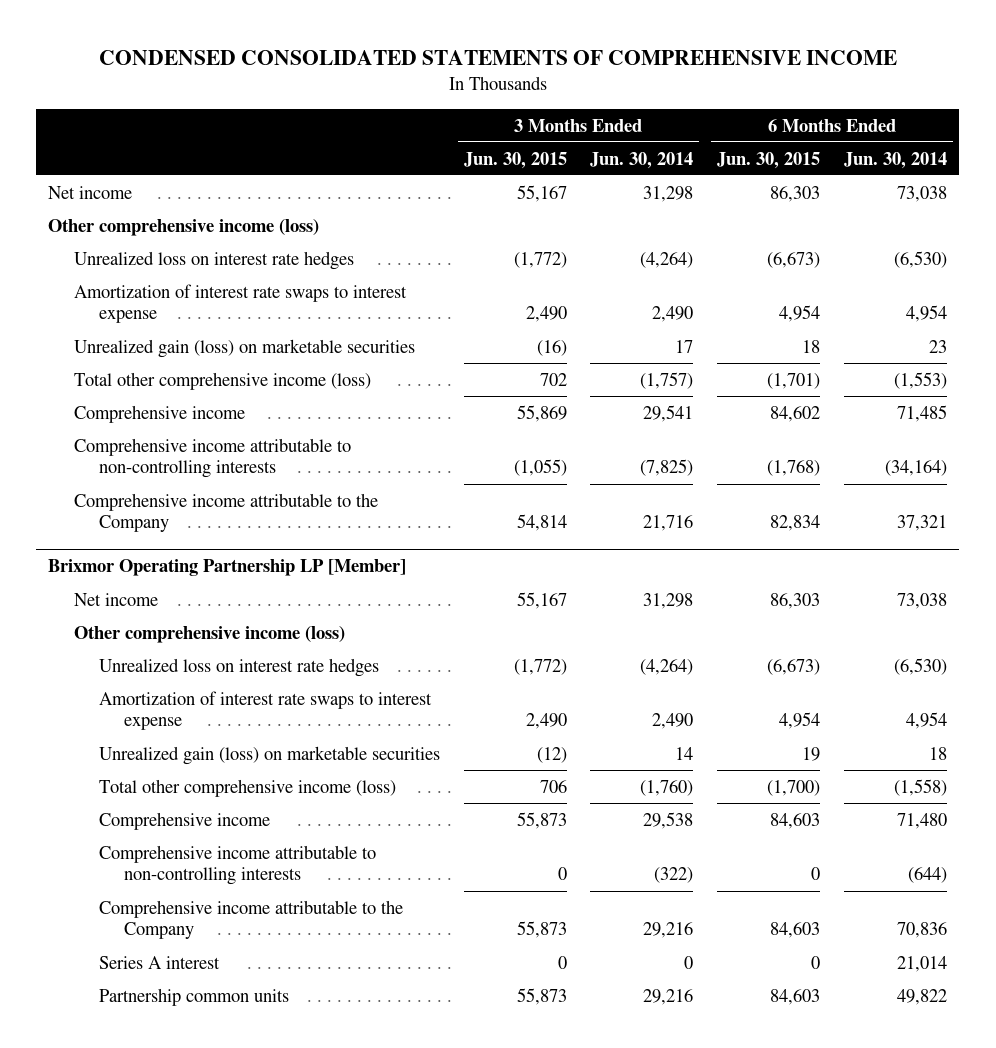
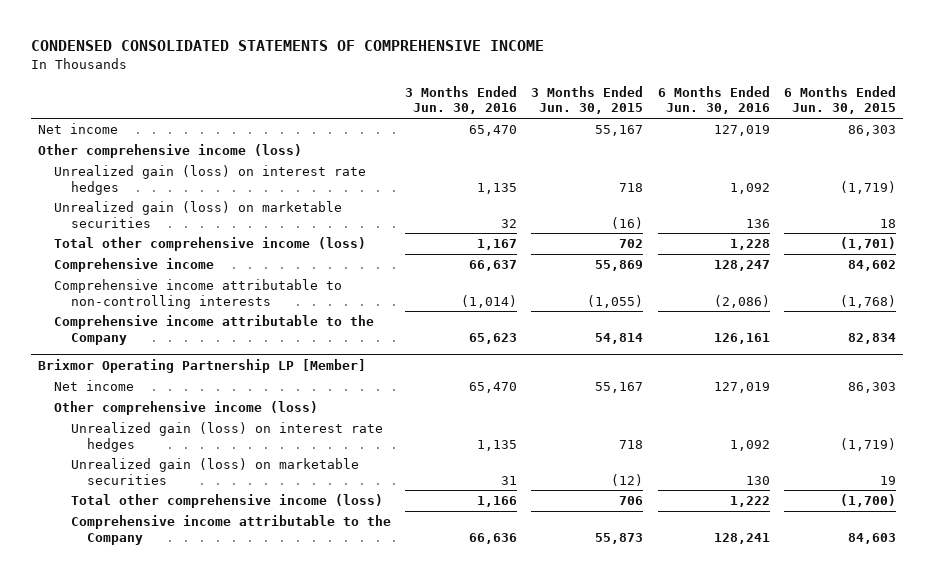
- | 3 Months Ended Jun. 30, 2015 | 3 Months Ended Jun. 30, 2014 | 6 Months Ended Jun. 30, 2015 | 6 Months Ended Jun. 30, 2014
+ | 3 Months Ended Jun. 30, 2016 | 3 Months Ended Jun. 30, 2015 | 6 Months Ended Jun. 30, 2016 | 6 Months Ended Jun. 30, 2015
- Unrealized loss on interest rate hedges | (1,772) | (4,264) | (6,673) | (6,530)
- Amortization of interest rate swaps to interest expense | 2,490 | 2,490 | 4,954 | 4,954
+ Unrealized gain (loss) on interest rate hedges | 1,135 | 718 | 1,092 | (1,719)
@ Brixmor Operating Partnership LP [Member]
- Unrealized loss on interest rate hedges | (1,772) | (4,264) | (6,673) | (6,530)
- Amortization of interest rate swaps to interest expense | 2,490 | 2,490 | 4,954 | 4,954
+ Unrealized gain (loss) on interest rate hedges | 1,135 | 718 | 1,092 | (1,719)
- Comprehensive income | 55,873 | 29,538 | 84,603 | 71,480
- Comprehensive income attributable to non-controlling interests | 0 | (322) | 0 | (644)
- Series A interest | 0 | 0 | 0 | 21,014
- Partnership common units | 55,873 | 29,216 | 84,603 | 49,822

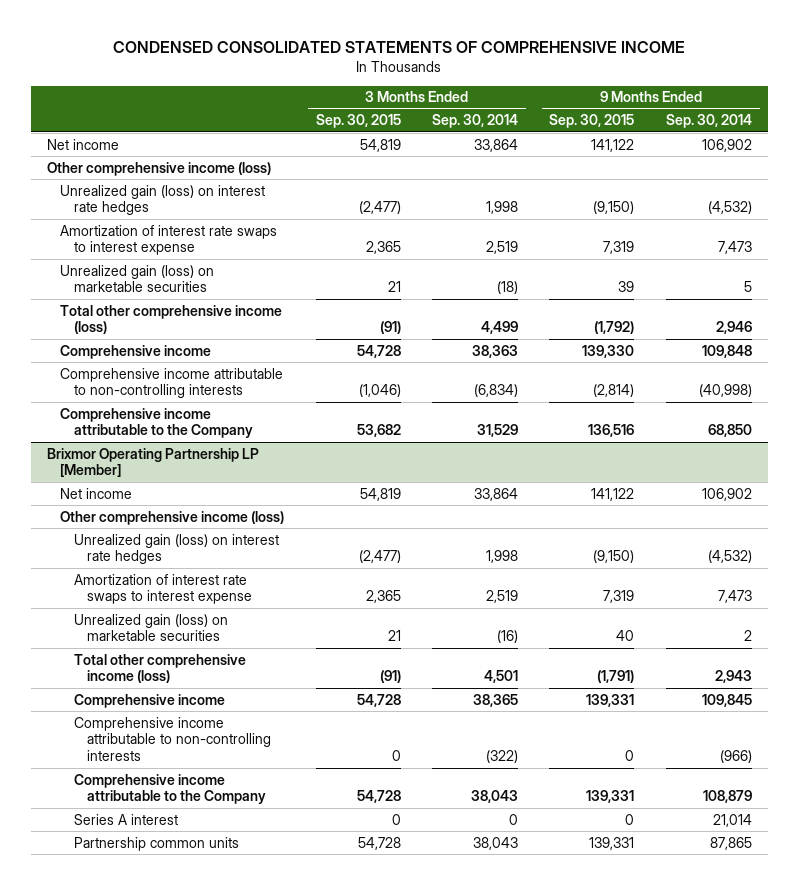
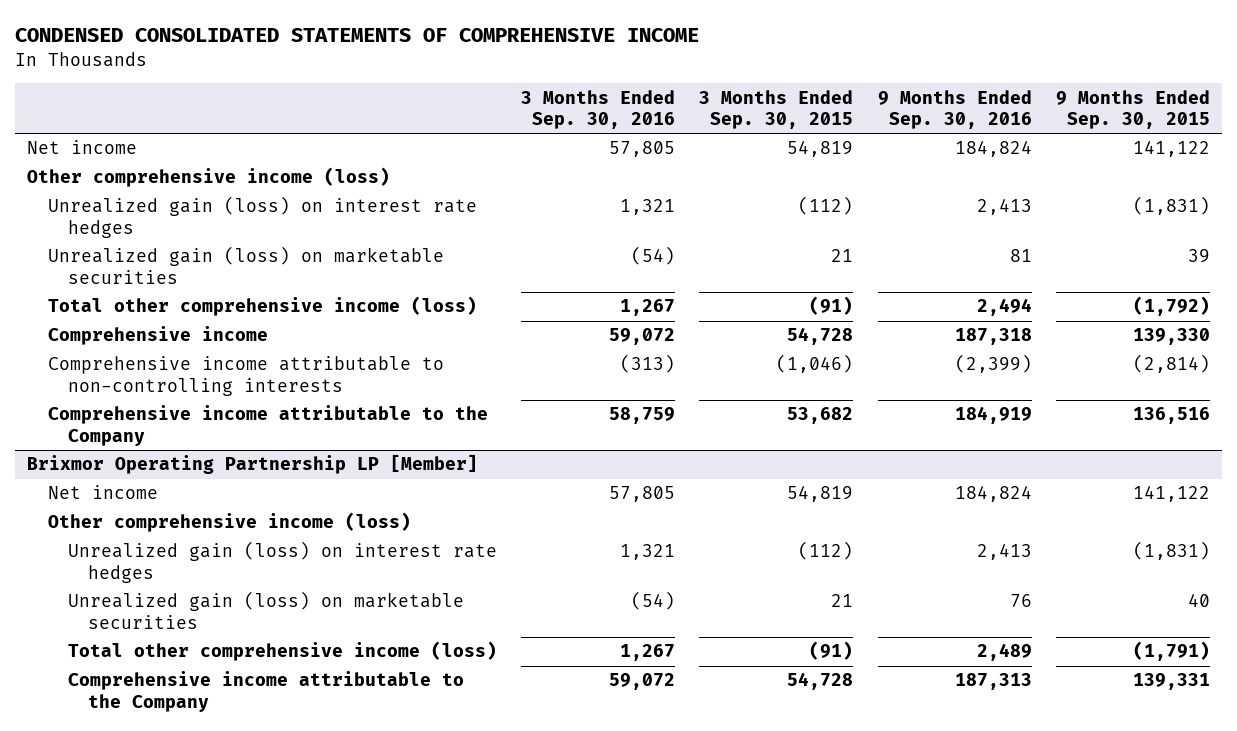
- | 3 Months Ended Sep. 30, 2015 | 3 Months Ended Sep. 30, 2014 | 9 Months Ended Sep. 30, 2015 | 9 Months Ended Sep. 30, 2014
+ | 3 Months Ended Sep. 30, 2016 | 3 Months Ended Sep. 30, 2015 | 9 Months Ended Sep. 30, 2016 | 9 Months Ended Sep. 30, 2015
- Unrealized gain (loss) on interest rate hedges | (2,477) | 1,998 | (9,150) | (4,532)
- Amortization of interest rate swaps to interest expense | 2,365 | 2,519 | 7,319 | 7,473
+ Unrealized gain (loss) on interest rate hedges | 1,321 | (112) | 2,413 | (1,831)
@ Brixmor Operating Partnership LP [Member]
- Unrealized gain (loss) on interest rate hedges | (2,477) | 1,998 | (9,150) | (4,532)
- Amortization of interest rate swaps to interest expense | 2,365 | 2,519 | 7,319 | 7,473
+ Unrealized gain (loss) on interest rate hedges | 1,321 | (112) | 2,413 | (1,831)
- Comprehensive income | 54,728 | 38,365 | 139,331 | 109,845
- Comprehensive income attributable to non-controlling interests | 0 | (322) | 0 | (966)
- Series A interest | 0 | 0 | 0 | 21,014
- Partnership common units | 54,728 | 38,043 | 139,331 | 87,865

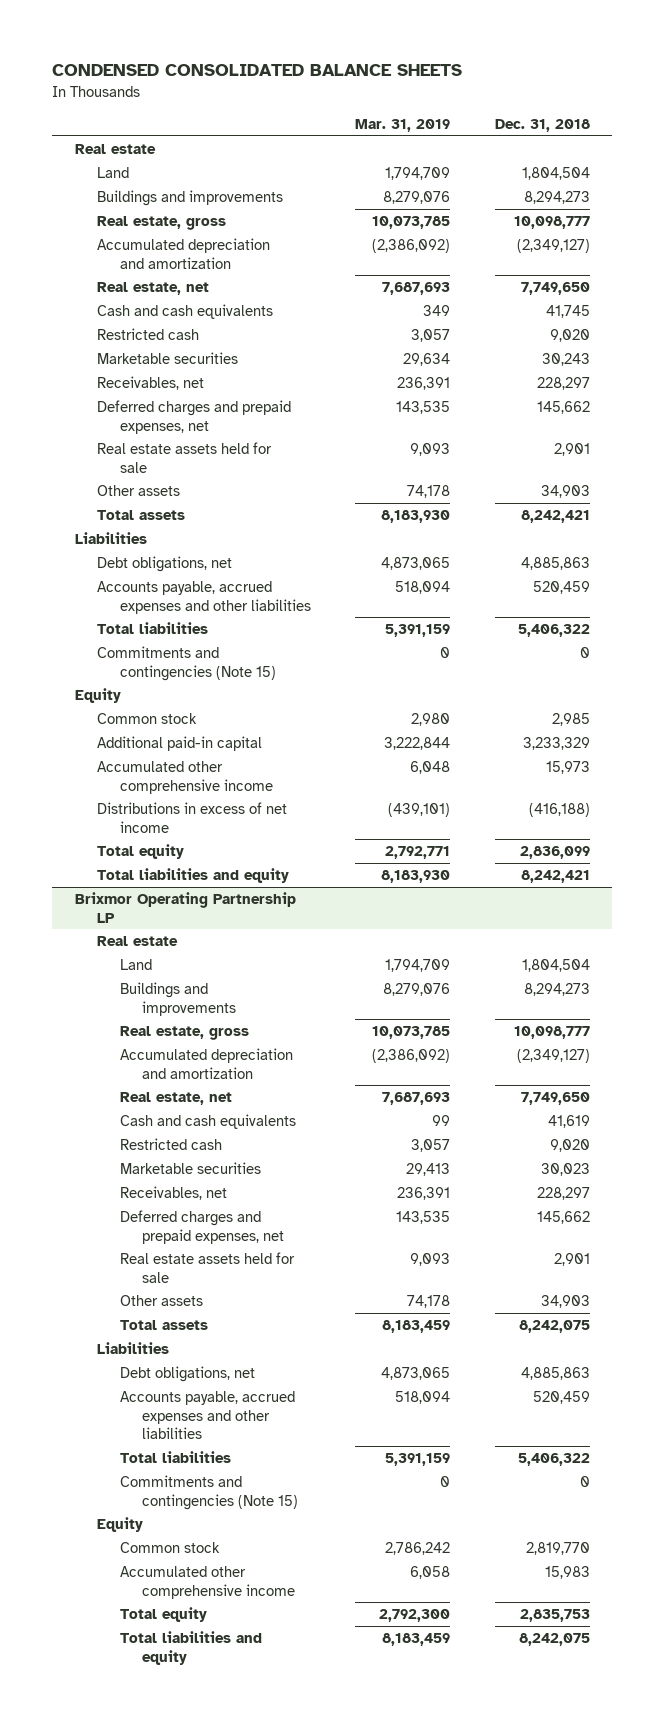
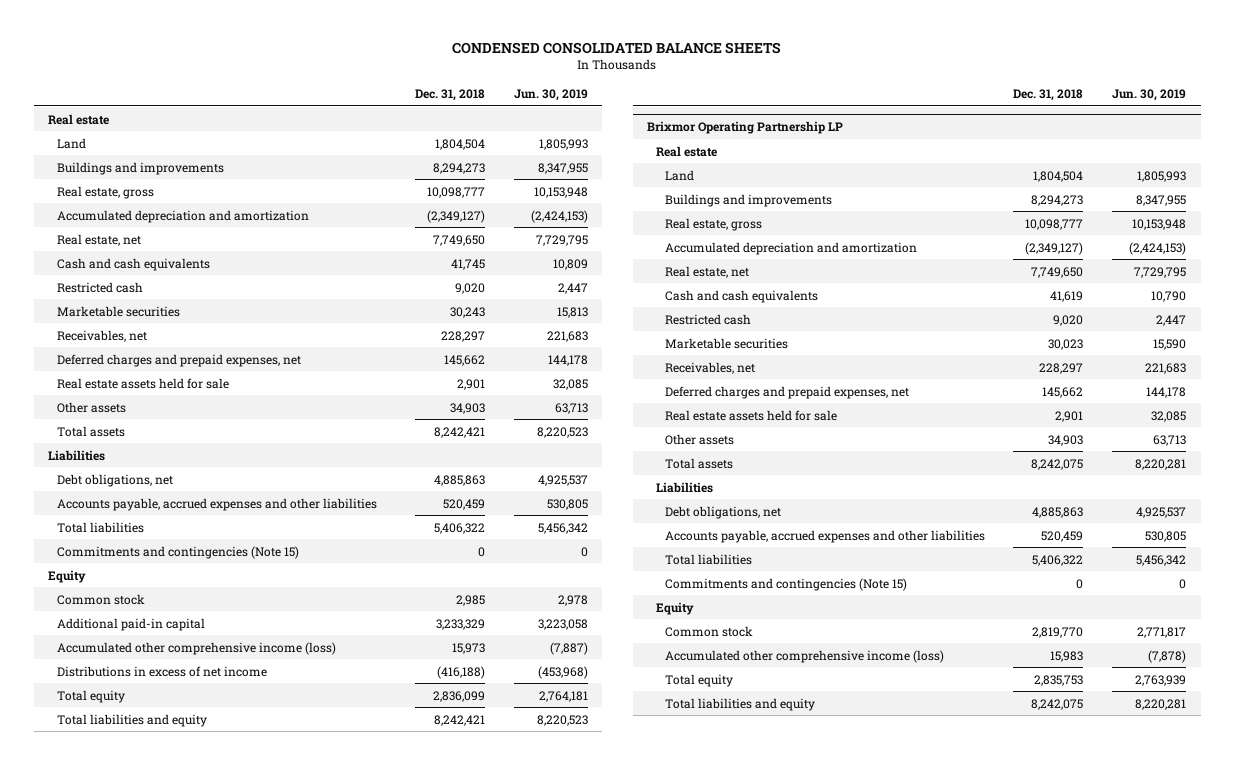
- | Mar. 31, 2019 | Dec. 31, 2018
+ | Dec. 31, 2018 | Jun. 30, 2019
- Accumulated other comprehensive income | 6,048 | 15,973
+ Accumulated other comprehensive income (loss) | 15,973 | (7,887)
@ Brixmor Operating Partnership LP
- Accumulated other comprehensive income | 6,058 | 15,983
+ Accumulated other comprehensive income (loss) | 15,983 | (7,878)

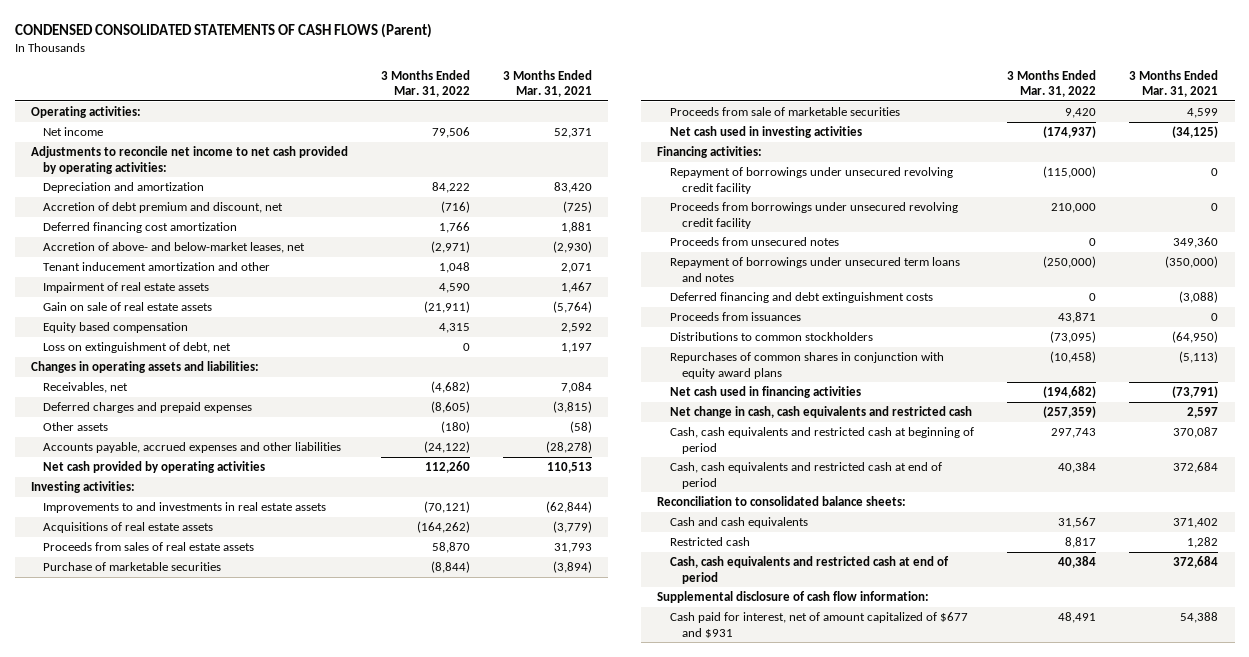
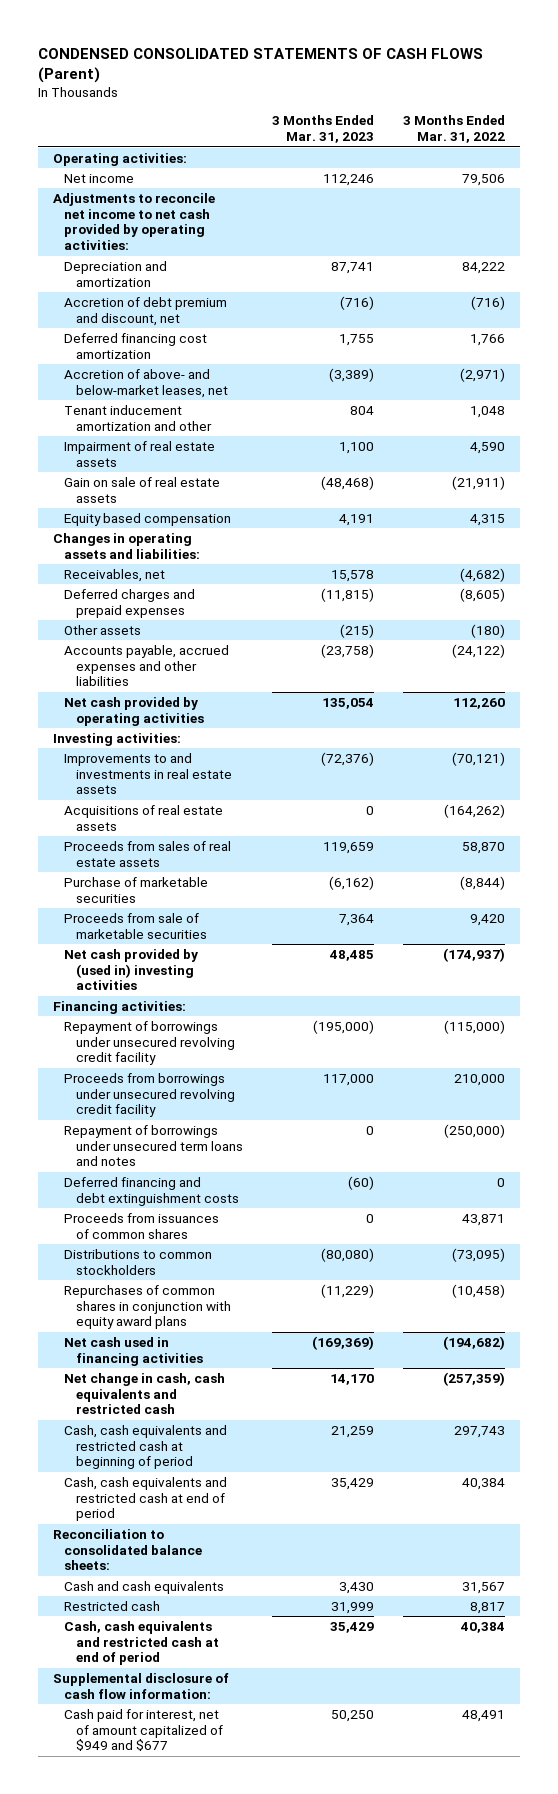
- | 3 Months Ended Mar. 31, 2022 | 3 Months Ended Mar. 31, 2021
+ | 3 Months Ended Mar. 31, 2023 | 3 Months Ended Mar. 31, 2022
- Loss on extinguishment of debt, net | 0 | 1,197
- Net cash used in investing activities | (174,937) | (34,125)
+ Net cash provided by (used in) investing activities | 48,485 | (174,937)
- Proceeds from unsecured notes | 0 | 349,360
- Proceeds from issuances | 43,871 | 0
+ Proceeds from issuances of common shares | 0 | 43,871
- Cash paid for interest, net of amount capitalized of $677 and $931 | 48,491 | 54,388
+ Cash paid for interest, net of amount capitalized of $949 and $677 | 50,250 | 48,491

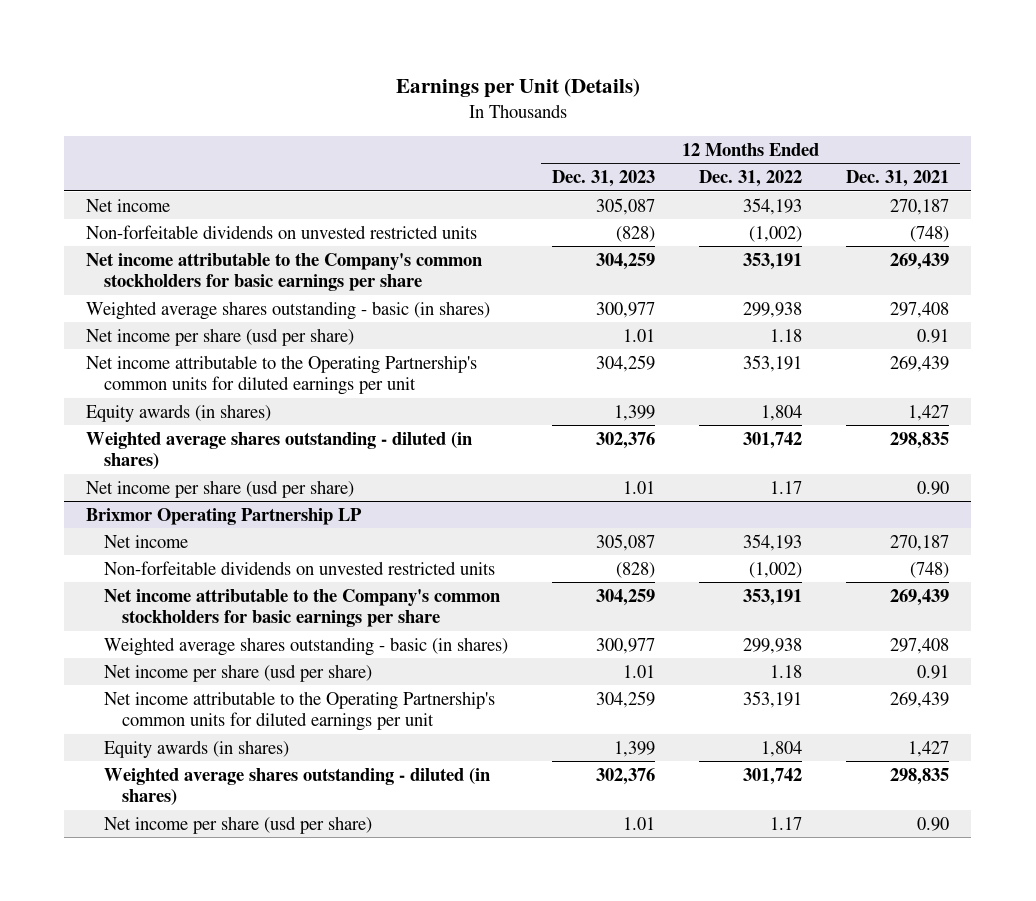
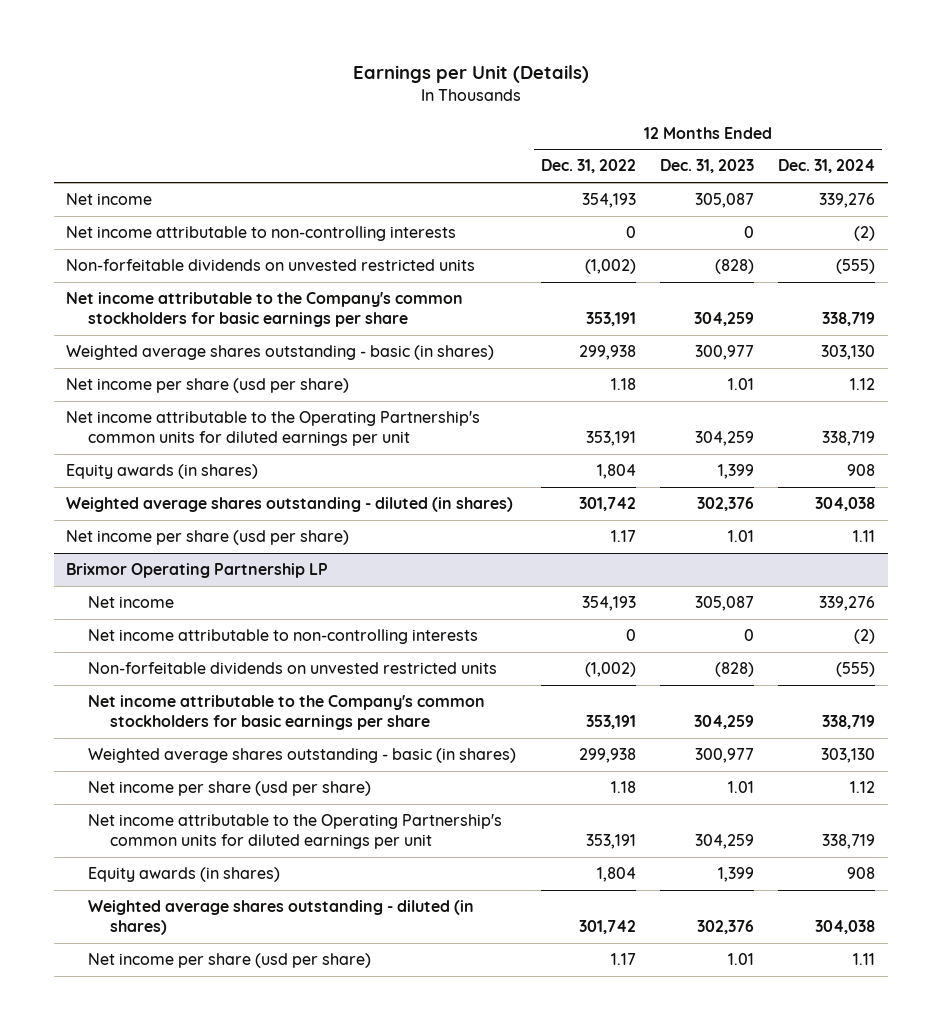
- | 12 Months Ended Dec. 31, 2023 | 12 Months Ended Dec. 31, 2022 | 12 Months Ended Dec. 31, 2021
+ | 12 Months Ended Dec. 31, 2022 | 12 Months Ended Dec. 31, 2023 | 12 Months Ended Dec. 31, 2024
+ Net income attributable to non-controlling interests | 0 | 0 | (2)
@ Brixmor Operating Partnership LP
+ Net income attributable to non-controlling interests | 0 | 0 | (2)

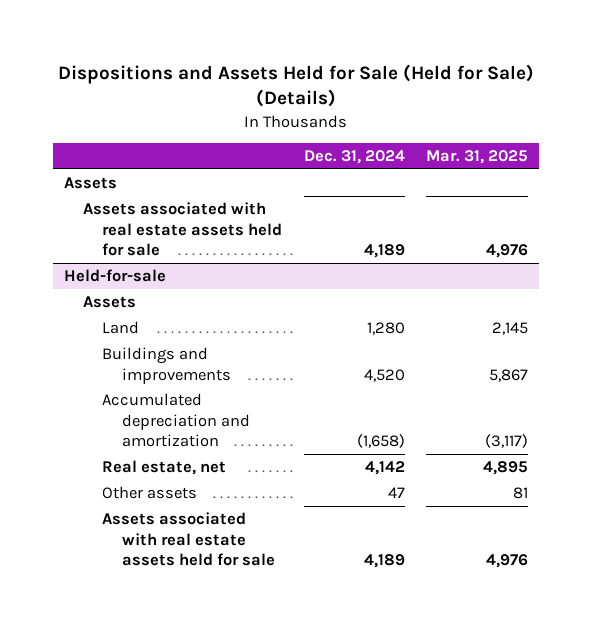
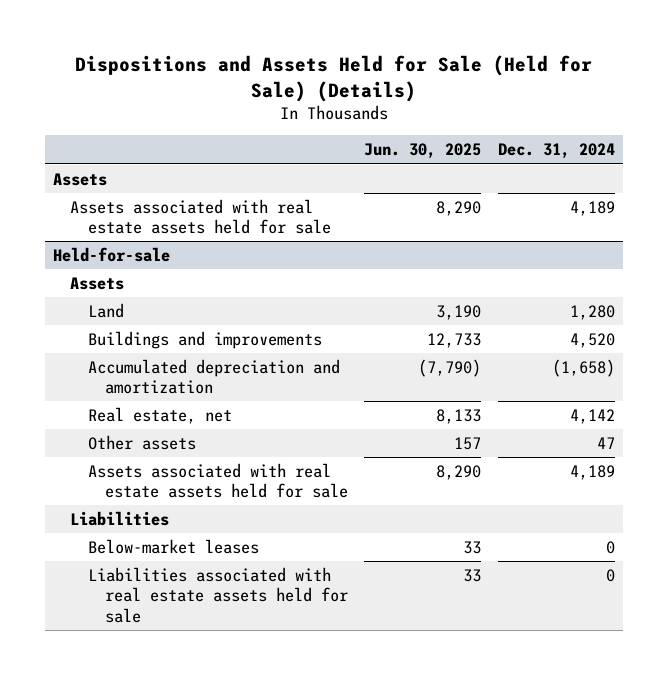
- | Dec. 31, 2024 | Mar. 31, 2025
+ | Jun. 30, 2025 | Dec. 31, 2024
@ Held-for-sale
+ Liabilities
+ Below-market leases | 33 | 0
+ Liabilities associated with real estate assets held for sale | 33 | 0

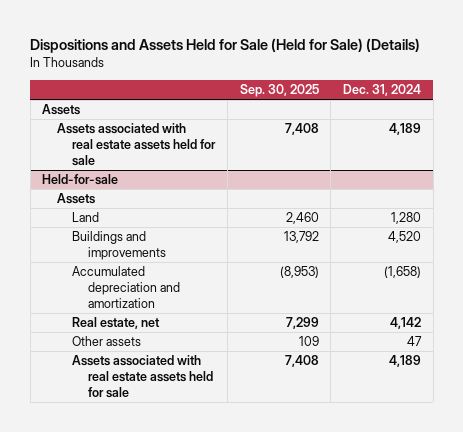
- | Jun. 30, 2025 | Dec. 31, 2024
+ | Sep. 30, 2025 | Dec. 31, 2024
@ Held-for-sale
- Liabilities
- Below-market leases | 33 | 0
- Liabilities associated with real estate assets held for sale | 33 | 0

